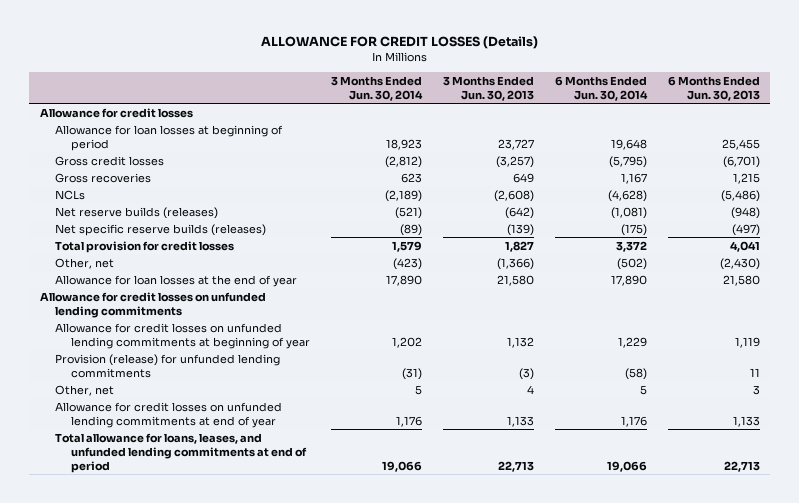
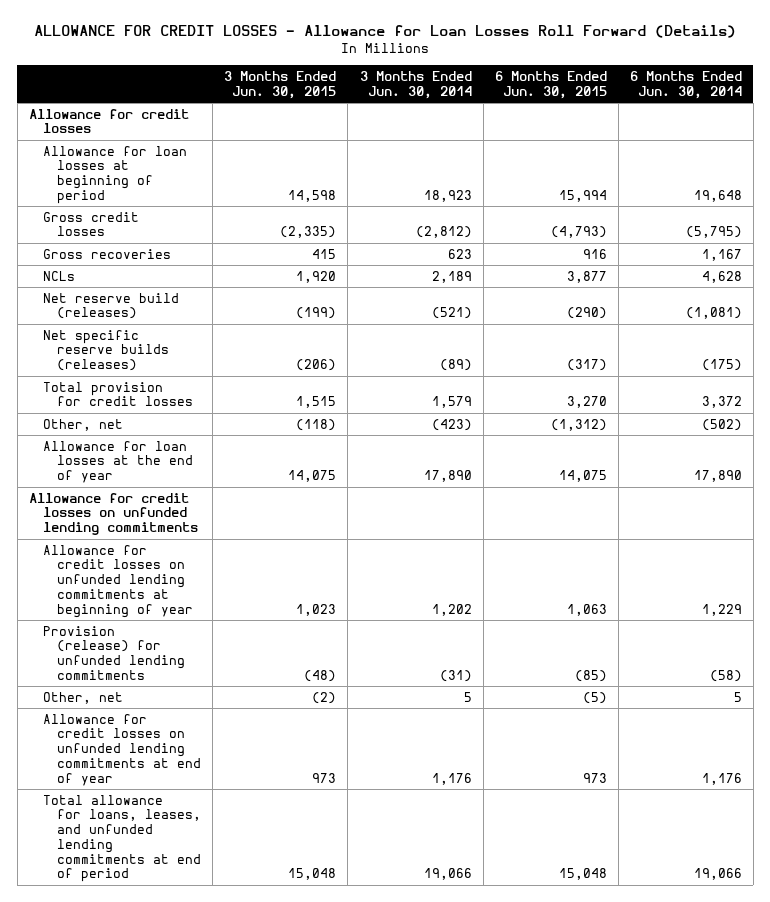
- ALLOWANCE FOR CREDIT LOSSES (Details)
+ ALLOWANCE FOR CREDIT LOSSES - Allowance for Loan Losses Roll Forward (Details)
- | 3 Months Ended Jun. 30, 2014 | 3 Months Ended Jun. 30, 2013 | 6 Months Ended Jun. 30, 2014 | 6 Months Ended Jun. 30, 2013
+ | 3 Months Ended Jun. 30, 2015 | 3 Months Ended Jun. 30, 2014 | 6 Months Ended Jun. 30, 2015 | 6 Months Ended Jun. 30, 2014
- NCLs | (2,189) | (2,608) | (4,628) | (5,486)
- Net reserve builds (releases) | (521) | (642) | (1,081) | (948)
+ NCLs | 1,920 | 2,189 | 3,877 | 4,628
+ Net reserve build (releases) | (199) | (521) | (290) | (1,081)

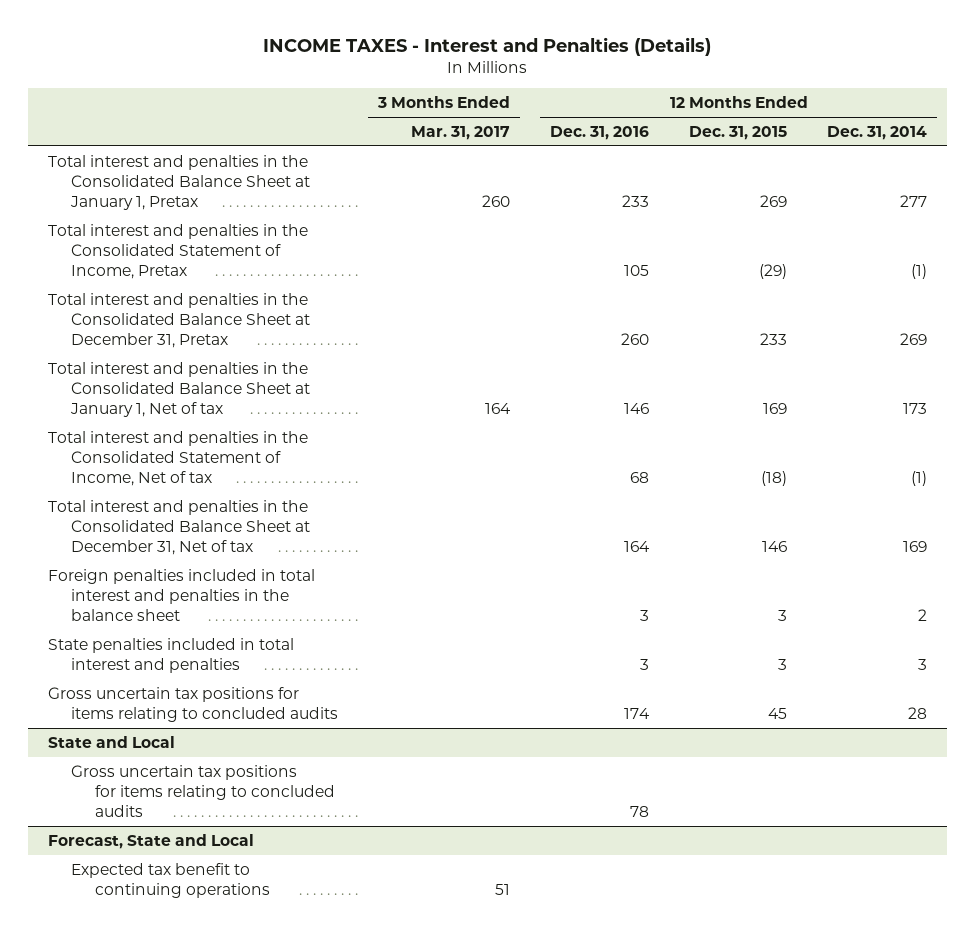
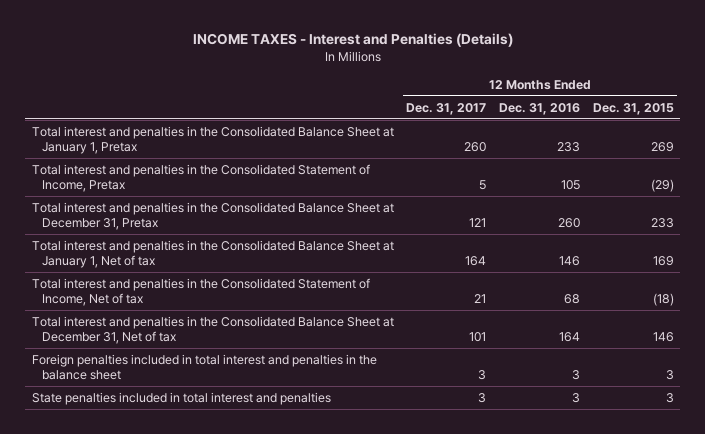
- | 3 Months Ended Mar. 31, 2017 | 12 Months Ended Dec. 31, 2016 | 12 Months Ended Dec. 31, 2015 | 12 Months Ended Dec. 31, 2014
+ | 12 Months Ended Dec. 31, 2017 | 12 Months Ended Dec. 31, 2016 | 12 Months Ended Dec. 31, 2015
- Gross uncertain tax positions for items relating to concluded audits | | 174 | 45 | 28
- State and Local
- Gross uncertain tax positions for items relating to concluded audits | | 78 | |
- Forecast, State and Local
- Expected tax benefit to continuing operations | 51 | | |

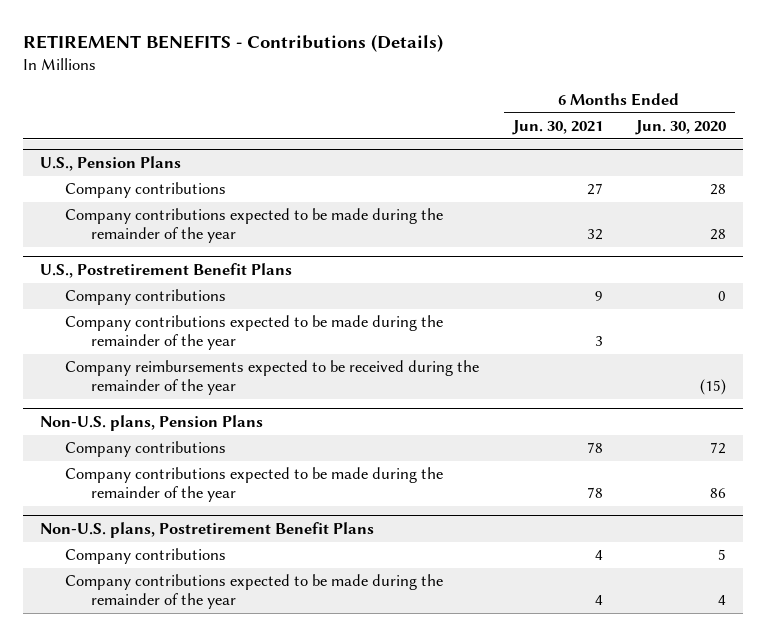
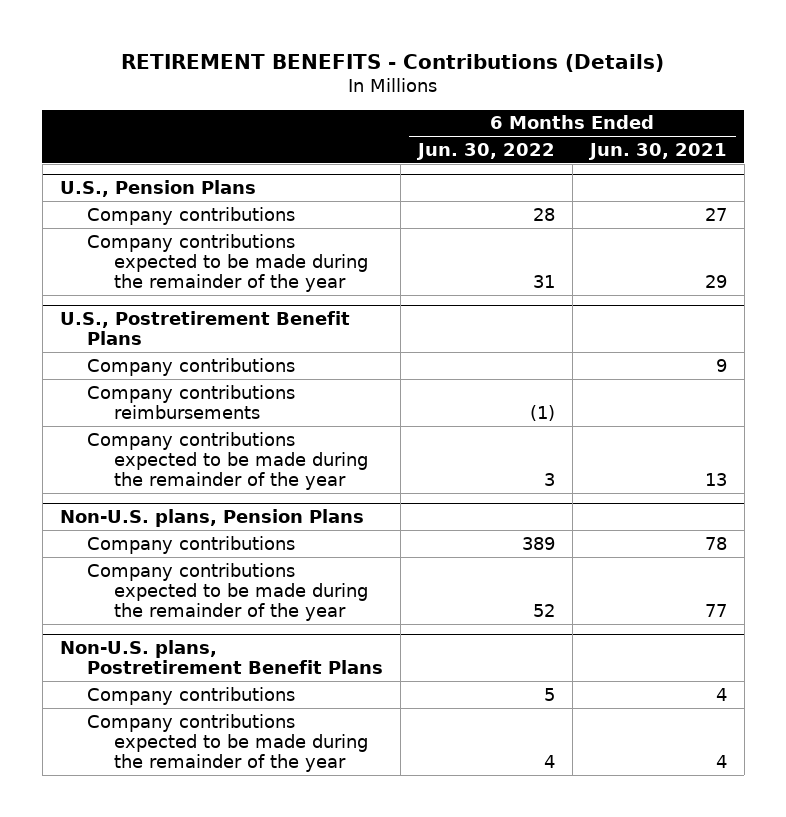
- | 6 Months Ended Jun. 30, 2021 | 6 Months Ended Jun. 30, 2020
+ | 6 Months Ended Jun. 30, 2022 | 6 Months Ended Jun. 30, 2021
@ U.S., Pension Plans
- Company contributions expected to be made during the remainder of the year | 32 | 28
+ Company contributions expected to be made during the remainder of the year | 31 | 29
@ U.S., Postretirement Benefit Plans
- Company contributions expected to be made during the remainder of the year | 3 |
- Company reimbursements expected to be received during the remainder of the year | | (15)
+ Company contributions reimbursements | (1) |
+ Company contributions expected to be made during the remainder of the year | 3 | 13
@ Non-U.S. plans, Pension Plans
- Company contributions expected to be made during the remainder of the year | 78 | 86
+ Company contributions expected to be made during the remainder of the year | 52 | 77

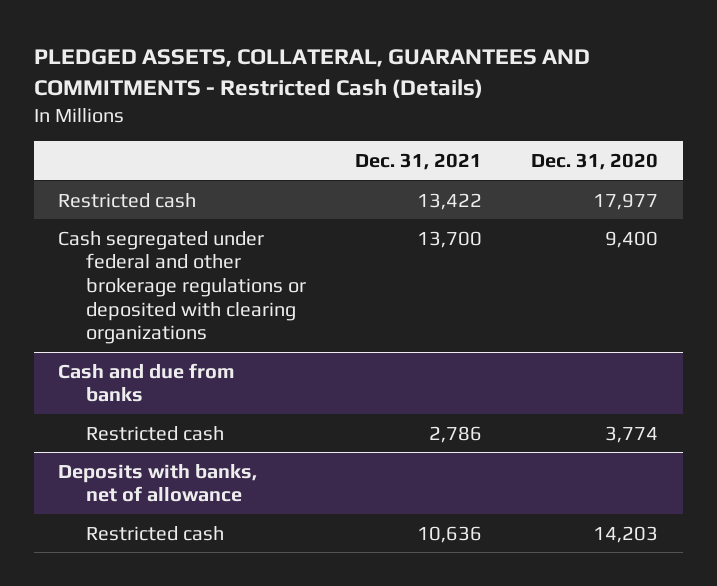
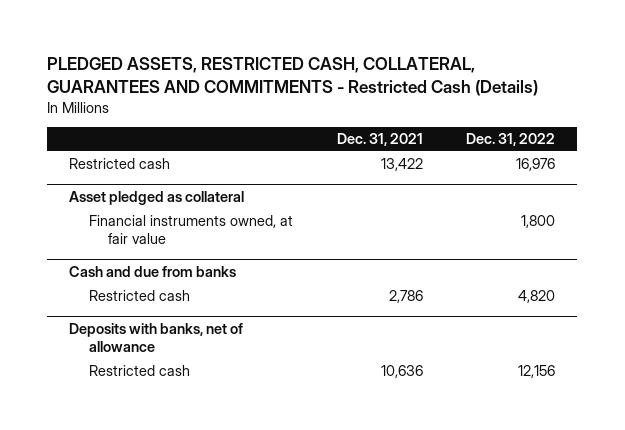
- PLEDGED ASSETS, COLLATERAL, GUARANTEES AND COMMITMENTS - Restricted Cash (Details)
+ PLEDGED ASSETS, RESTRICTED CASH, COLLATERAL, GUARANTEES AND COMMITMENTS - Restricted Cash (Details)
- | Dec. 31, 2021 | Dec. 31, 2020
+ | Dec. 31, 2021 | Dec. 31, 2022
- Cash segregated under federal and other brokerage regulations or deposited with clearing organizations | 13,700 | 9,400
+ Asset pledged as collateral
+ Financial instruments owned, at fair value | | 1,800

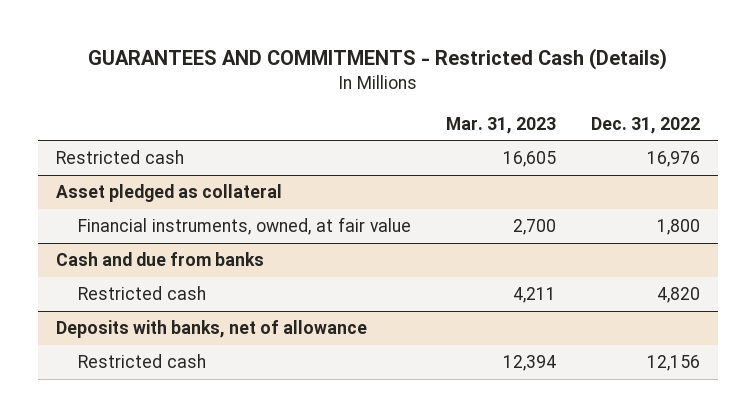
- PLEDGED ASSETS, RESTRICTED CASH, COLLATERAL, GUARANTEES AND COMMITMENTS - Restricted Cash (Details)
+ GUARANTEES AND COMMITMENTS - Restricted Cash (Details)
- | Dec. 31, 2021 | Dec. 31, 2022
+ | Mar. 31, 2023 | Dec. 31, 2022
@ Asset pledged as collateral
- Financial instruments owned, at fair value | | 1,800
+ Financial instruments, owned, at fair value | 2,700 | 1,800

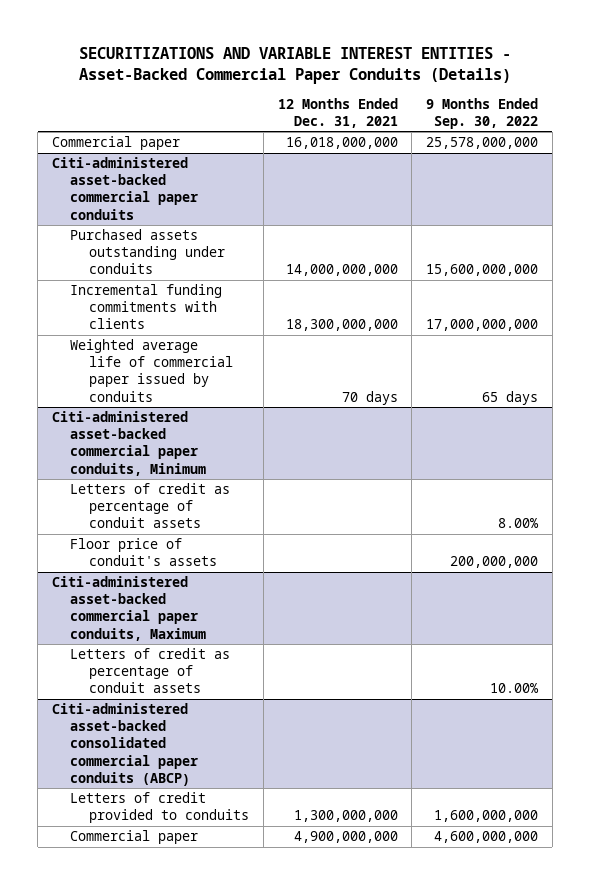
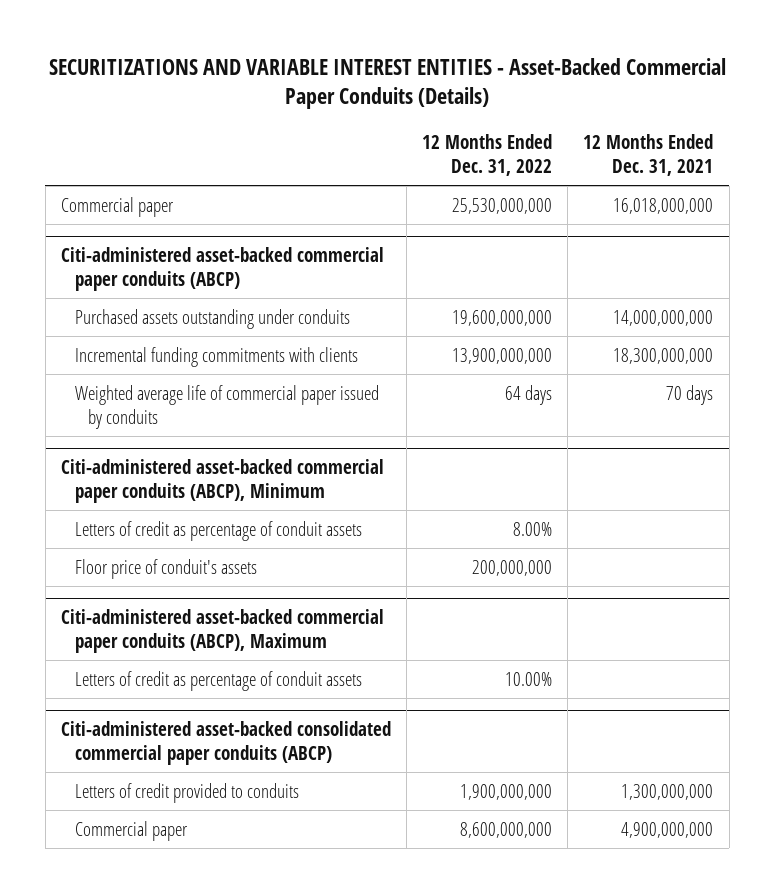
- | 12 Months Ended Dec. 31, 2021 | 9 Months Ended Sep. 30, 2022
+ | 12 Months Ended Dec. 31, 2022 | 12 Months Ended Dec. 31, 2021
- Citi-administered asset-backed commercial paper conduits
+ Citi-administered asset-backed commercial paper conduits (ABCP)
- Citi-administered asset-backed commercial paper conduits, Minimum
+ Citi-administered asset-backed commercial paper conduits (ABCP), Minimum
- Citi-administered asset-backed commercial paper conduits, Maximum
+ Citi-administered asset-backed commercial paper conduits (ABCP), Maximum

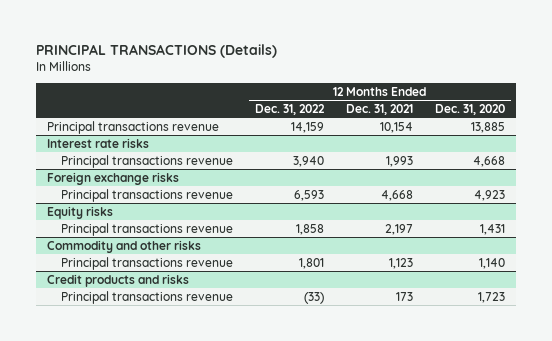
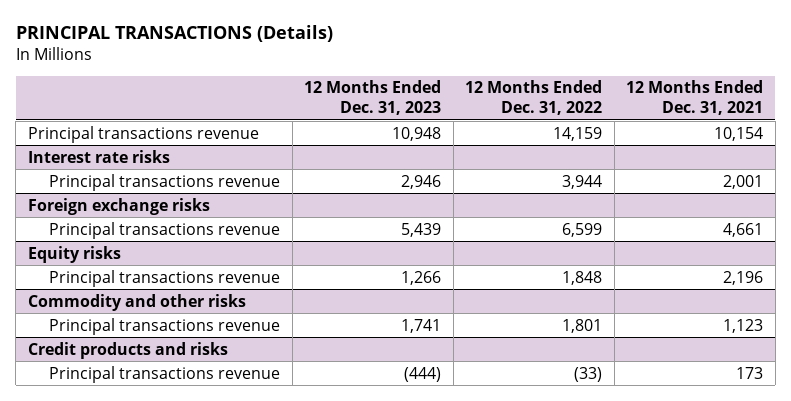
- | 12 Months Ended Dec. 31, 2022 | 12 Months Ended Dec. 31, 2021 | 12 Months Ended Dec. 31, 2020
+ | 12 Months Ended Dec. 31, 2023 | 12 Months Ended Dec. 31, 2022 | 12 Months Ended Dec. 31, 2021
@ Interest rate risks
- Principal transactions revenue | 3,940 | 1,993 | 4,668
+ Principal transactions revenue | 2,946 | 3,944 | 2,001
@ Foreign exchange risks
- Principal transactions revenue | 6,593 | 4,668 | 4,923
+ Principal transactions revenue | 5,439 | 6,599 | 4,661
@ Equity risks
- Principal transactions revenue | 1,858 | 2,197 | 1,431
+ Principal transactions revenue | 1,266 | 1,848 | 2,196

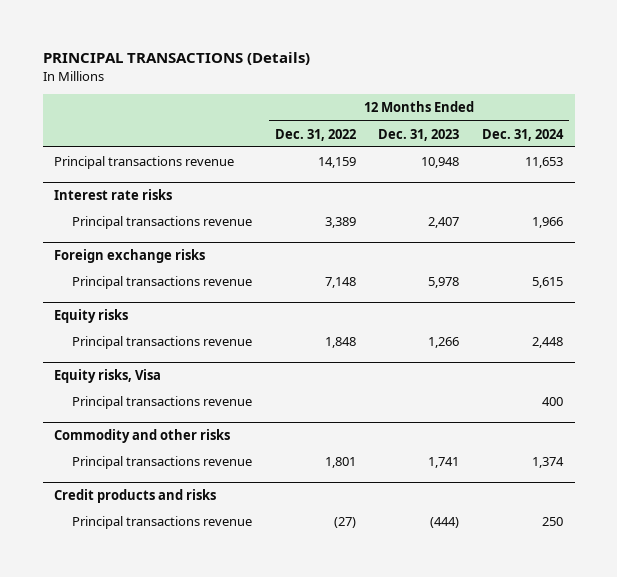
- | 12 Months Ended Dec. 31, 2023 | 12 Months Ended Dec. 31, 2022 | 12 Months Ended Dec. 31, 2021
+ | 12 Months Ended Dec. 31, 2022 | 12 Months Ended Dec. 31, 2023 | 12 Months Ended Dec. 31, 2024
@ Interest rate risks
- Principal transactions revenue | 2,946 | 3,944 | 2,001
+ Principal transactions revenue | 3,389 | 2,407 | 1,966
@ Foreign exchange risks
- Principal transactions revenue | 5,439 | 6,599 | 4,661
+ Principal transactions revenue | 7,148 | 5,978 | 5,615
+ Equity risks, Visa
+ Principal transactions revenue | | | 400
@ Credit products and risks
- Principal transactions revenue | (444) | (33) | 173
+ Principal transactions revenue | (27) | (444) | 250

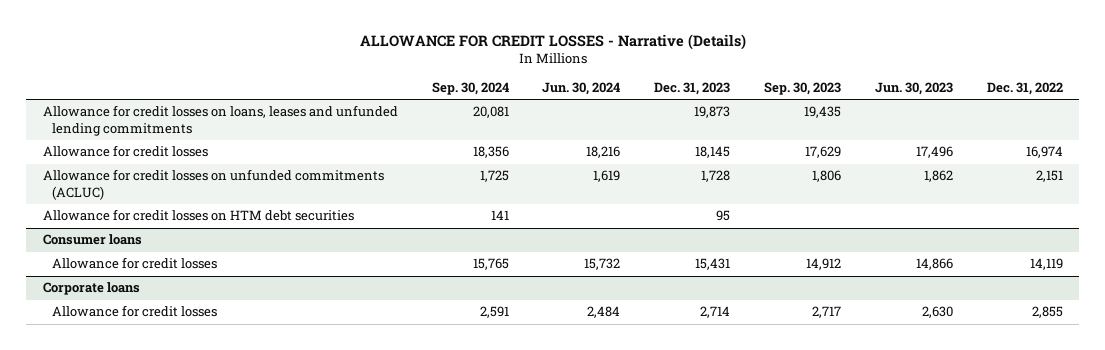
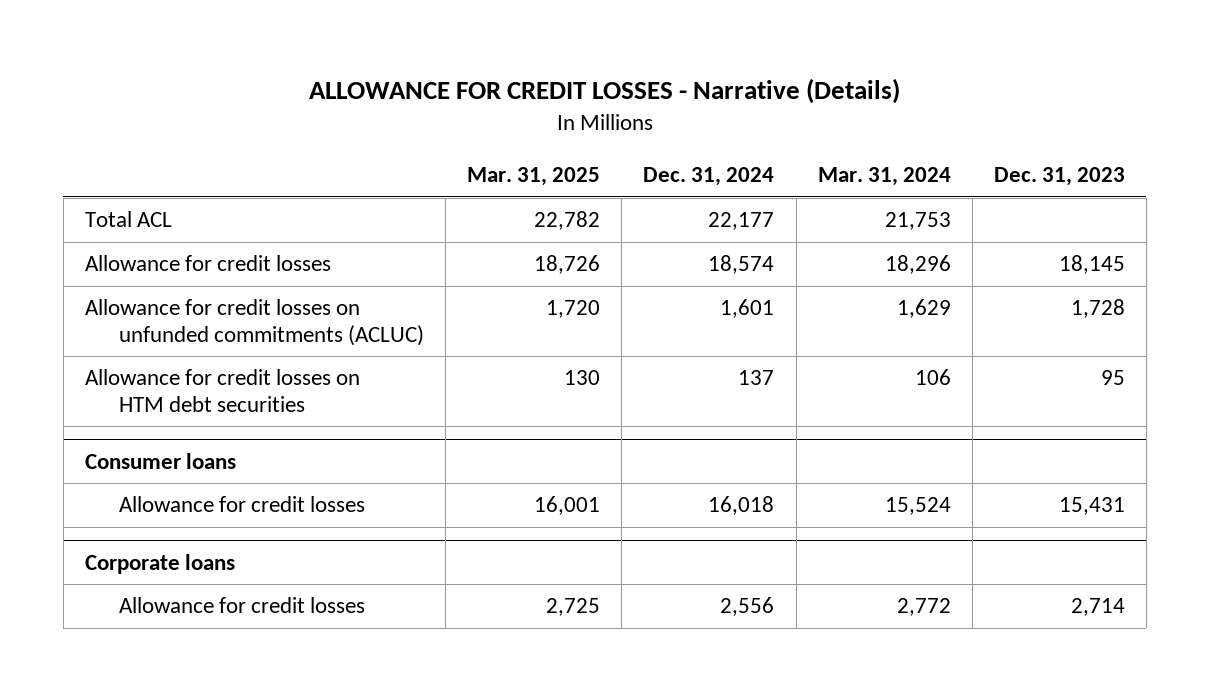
- | Sep. 30, 2024 | Jun. 30, 2024 | Dec. 31, 2023 | Sep. 30, 2023 | Jun. 30, 2023 | Dec. 31, 2022
+ | Mar. 31, 2025 | Dec. 31, 2024 | Mar. 31, 2024 | Dec. 31, 2023
- Allowance for credit losses on loans, leases and unfunded lending commitments | 20,081 | | 19,873 | 19,435 | |
+ Total ACL | 22,782 | 22,177 | 21,753 |

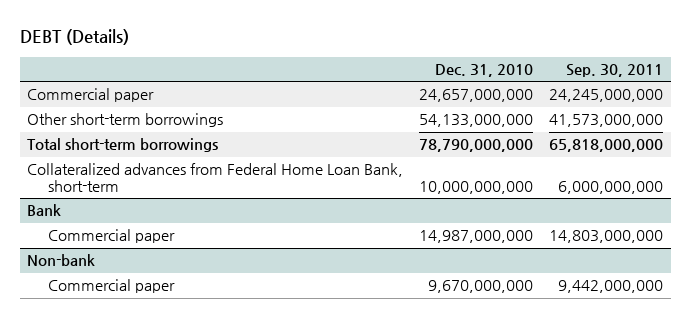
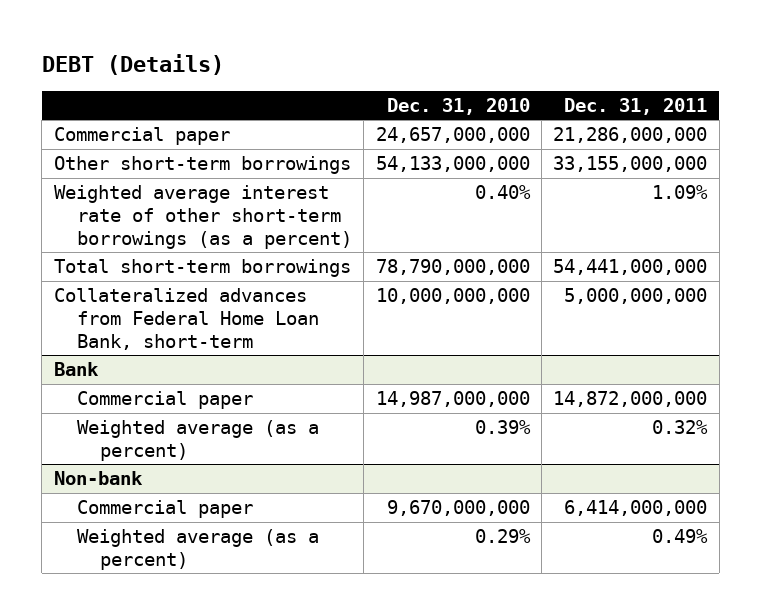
- | Dec. 31, 2010 | Sep. 30, 2011
+ | Dec. 31, 2010 | Dec. 31, 2011
+ Weighted average interest rate of other short-term borrowings (as a percent) | 0.40% | 1.09%
@ Bank
+ Weighted average (as a percent) | 0.39% | 0.32%
@ Non-bank
+ Weighted average (as a percent) | 0.29% | 0.49%

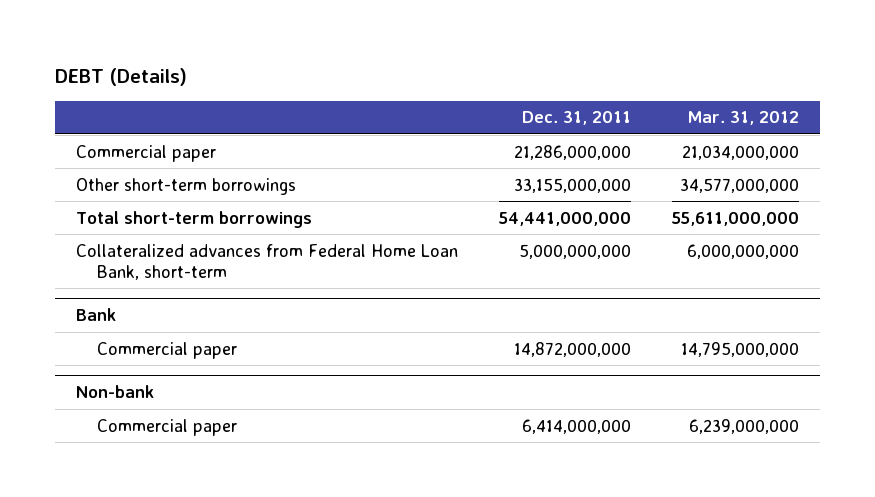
- | Dec. 31, 2010 | Dec. 31, 2011
+ | Dec. 31, 2011 | Mar. 31, 2012
- Weighted average interest rate of other short-term borrowings (as a percent) | 0.40% | 1.09%
@ Bank
- Weighted average (as a percent) | 0.39% | 0.32%
@ Non-bank
- Weighted average (as a percent) | 0.29% | 0.49%

